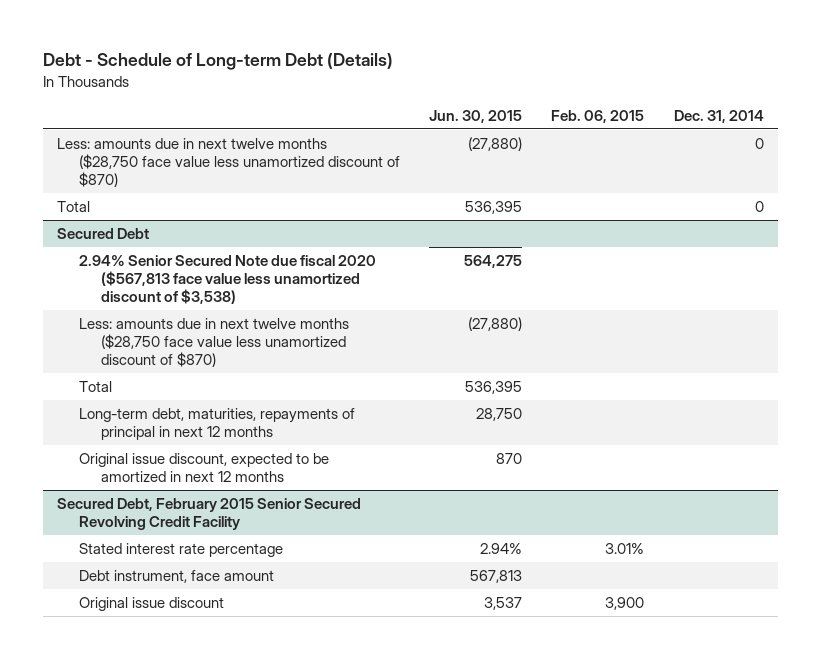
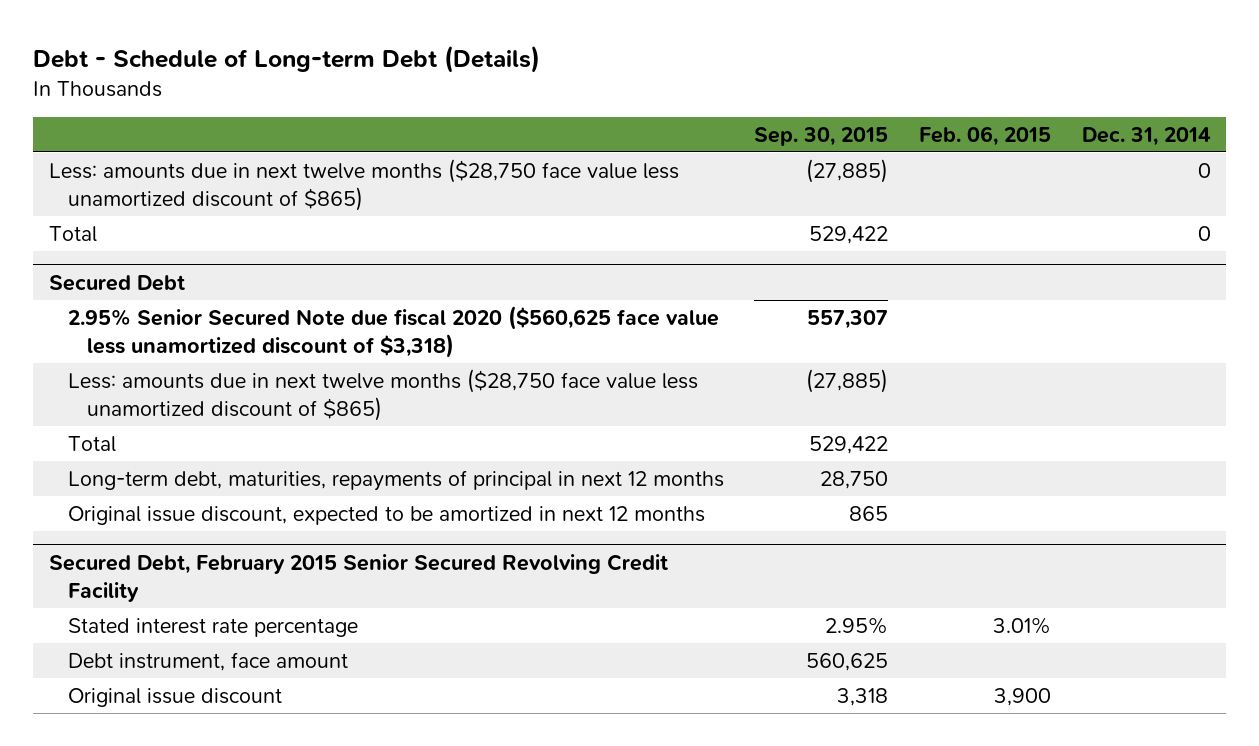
- | Jun. 30, 2015 | Feb. 06, 2015 | Dec. 31, 2014
+ | Sep. 30, 2015 | Feb. 06, 2015 | Dec. 31, 2014
- Less: amounts due in next twelve months ($28,750 face value less unamortized discount of $870) | (27,880) | | 0
+ Less: amounts due in next twelve months ($28,750 face value less unamortized discount of $865) | (27,885) | | 0
@ Secured Debt
- 2.94% Senior Secured Note due fiscal 2020 ($567,813 face value less unamortized discount of $3,538) | 564,275 | |
- Less: amounts due in next twelve months ($28,750 face value less unamortized discount of $870) | (27,880) | |
+ 2.95% Senior Secured Note due fiscal 2020 ($560,625 face value less unamortized discount of $3,318) | 557,307 | |
+ Less: amounts due in next twelve months ($28,750 face value less unamortized discount of $865) | (27,885) | |

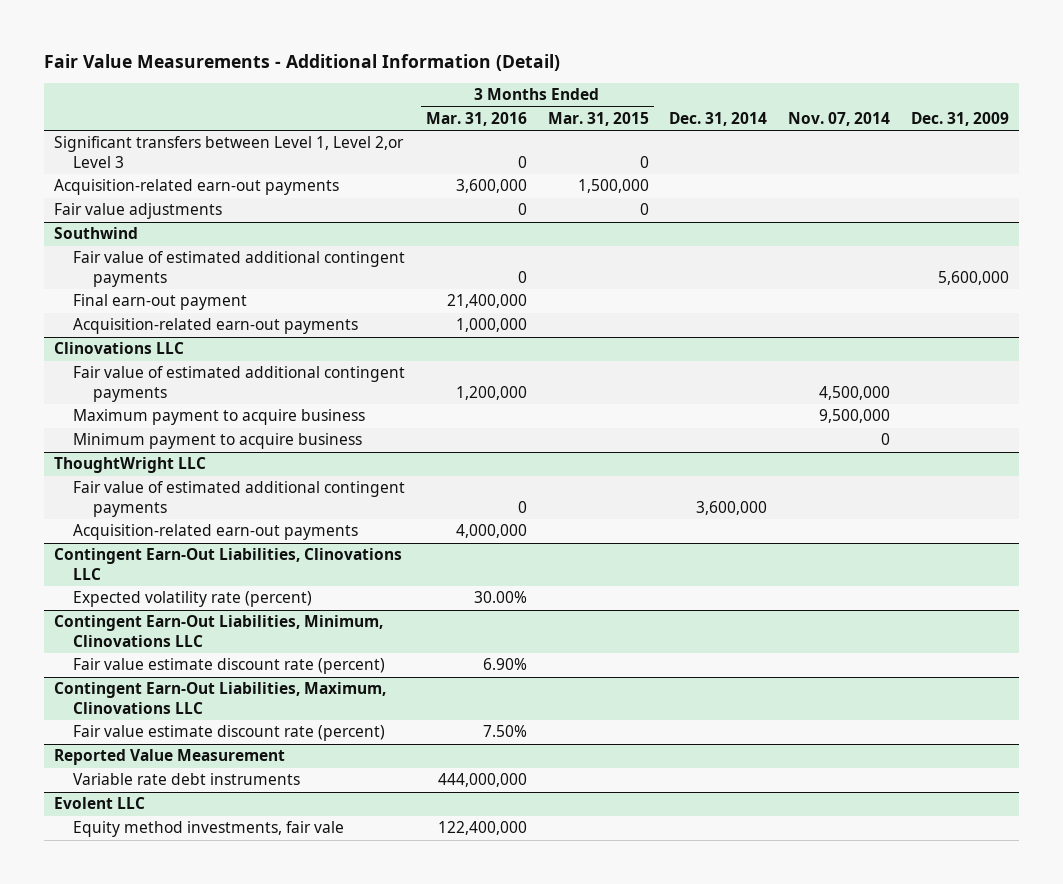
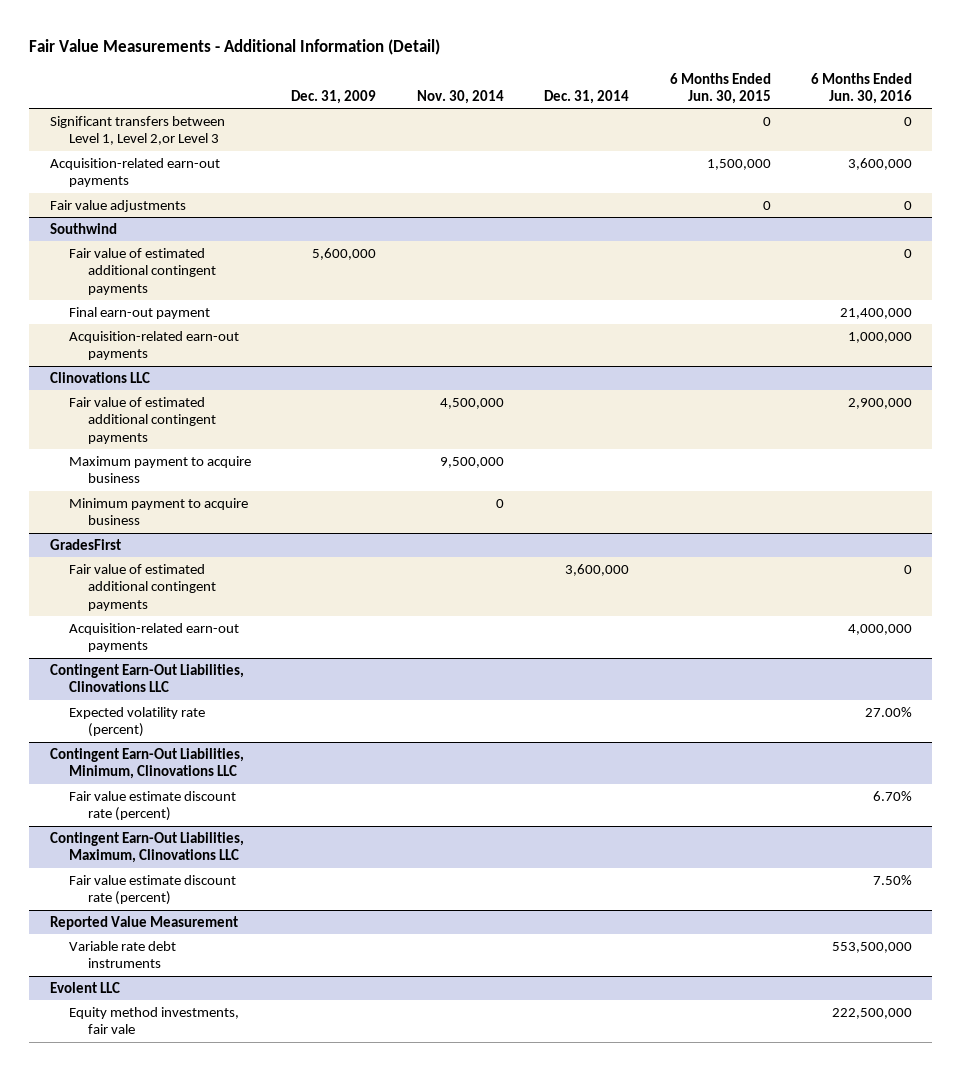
- | 3 Months Ended Mar. 31, 2016 | 3 Months Ended Mar. 31, 2015 | Dec. 31, 2014 | Nov. 07, 2014 | Dec. 31, 2009
+ | Dec. 31, 2009 | Nov. 30, 2014 | Dec. 31, 2014 | 6 Months Ended Jun. 30, 2015 | 6 Months Ended Jun. 30, 2016
- ThoughtWright LLC
+ GradesFirst

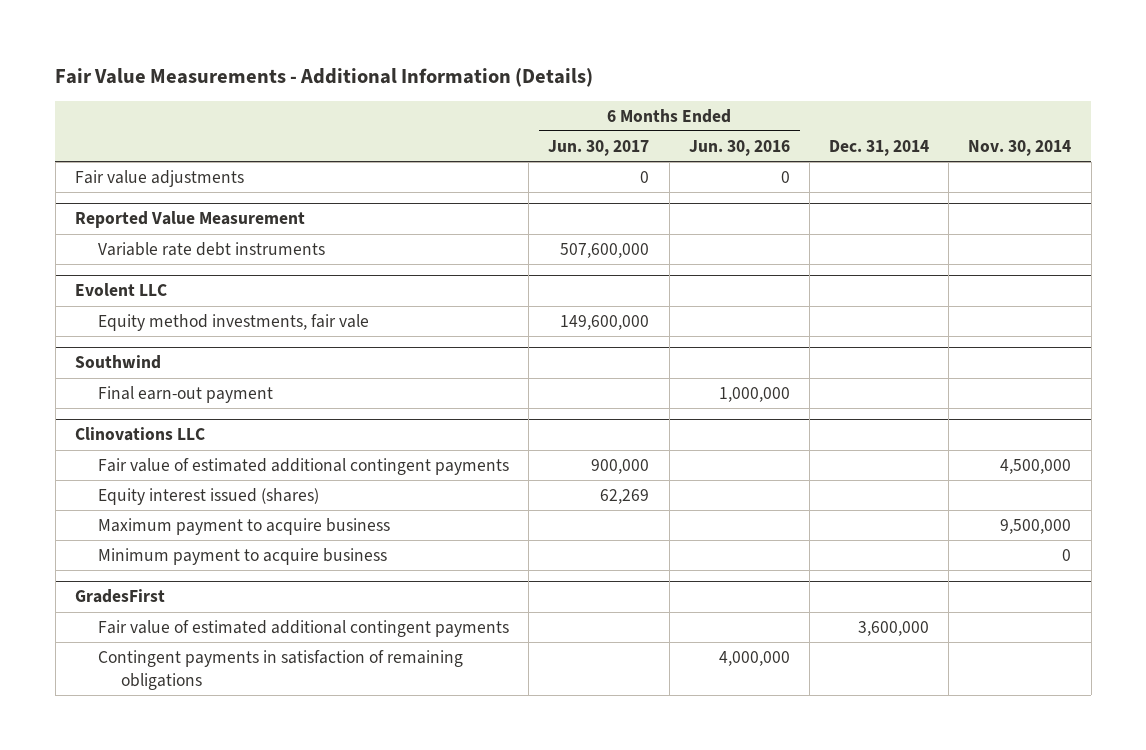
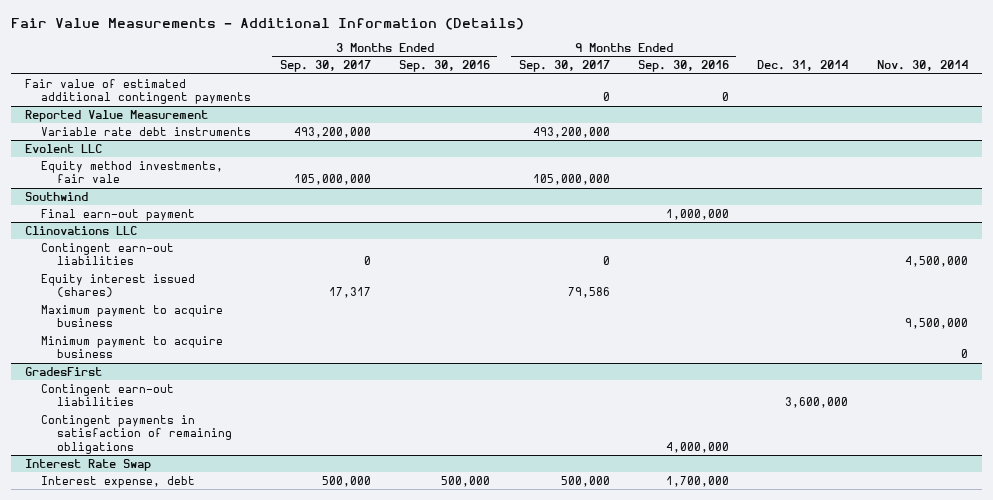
- | 6 Months Ended Jun. 30, 2017 | 6 Months Ended Jun. 30, 2016 | Dec. 31, 2014 | Nov. 30, 2014
+ | 3 Months Ended Sep. 30, 2017 | 3 Months Ended Sep. 30, 2016 | 9 Months Ended Sep. 30, 2017 | 9 Months Ended Sep. 30, 2016 | Dec. 31, 2014 | Nov. 30, 2014
- Fair value adjustments | 0 | 0 | |
+ Fair value of estimated additional contingent payments | | | 0 | 0 | |
@ Clinovations LLC
- Fair value of estimated additional contingent payments | 900,000 | | | 4,500,000
+ Contingent earn-out liabilities | 0 | | 0 | | | 4,500,000
@ GradesFirst
- Fair value of estimated additional contingent payments | | | 3,600,000 |
+ Contingent earn-out liabilities | | | | | 3,600,000 |
+ Interest Rate Swap
+ Interest expense, debt | 500,000 | 500,000 | 500,000 | 1,700,000 | |

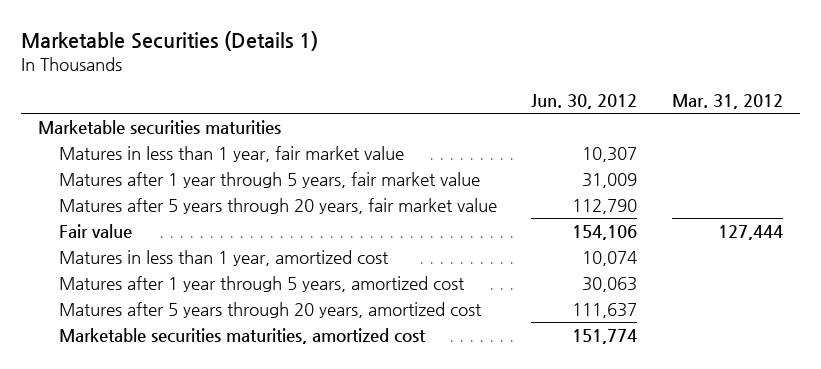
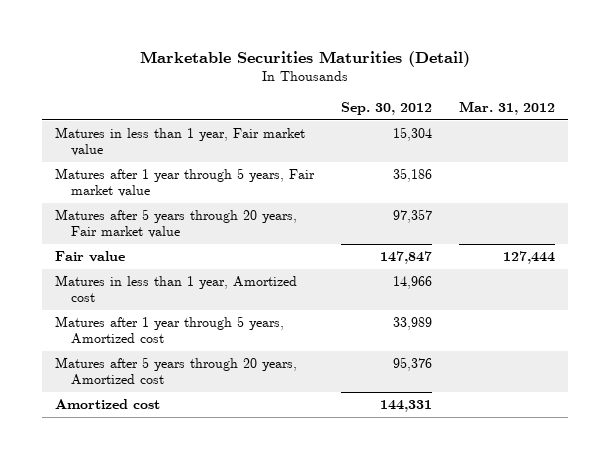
- Marketable Securities (Details 1)
+ Marketable Securities Maturities (Detail)
- | Jun. 30, 2012 | Mar. 31, 2012
+ | Sep. 30, 2012 | Mar. 31, 2012
- Marketable securities maturities
- Matures in less than 1 year, fair market value | 10,307 |
- Matures after 1 year through 5 years, fair market value | 31,009 |
- Matures after 5 years through 20 years, fair market value | 112,790 |
+ Matures in less than 1 year, Fair market value | 15,304 |
+ Matures after 1 year through 5 years, Fair market value | 35,186 |
+ Matures after 5 years through 20 years, Fair market value | 97,357 |
- Matures in less than 1 year, amortized cost | 10,074 |
- Matures after 1 year through 5 years, amortized cost | 30,063 |
- Matures after 5 years through 20 years, amortized cost | 111,637 |
- Marketable securities maturities, amortized cost | 151,774 |
+ Matures in less than 1 year, Amortized cost | 14,966 |
+ Matures after 1 year through 5 years, Amortized cost | 33,989 |
+ Matures after 5 years through 20 years, Amortized cost | 95,376 |
+ Amortized cost | 144,331 |

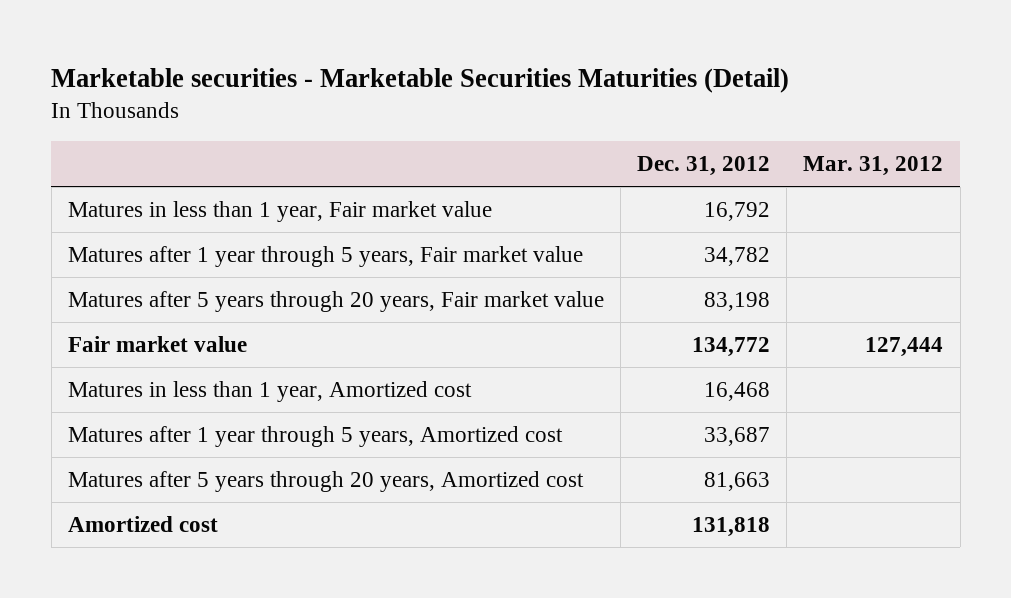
- Marketable Securities Maturities (Detail)
+ Marketable securities - Marketable Securities Maturities (Detail)
- | Sep. 30, 2012 | Mar. 31, 2012
+ | Dec. 31, 2012 | Mar. 31, 2012
- Fair value | 147,847 | 127,444
+ Fair market value | 134,772 | 127,444

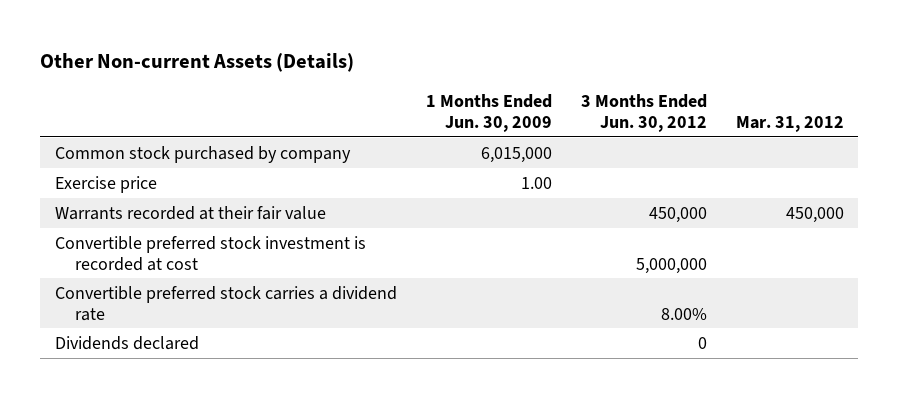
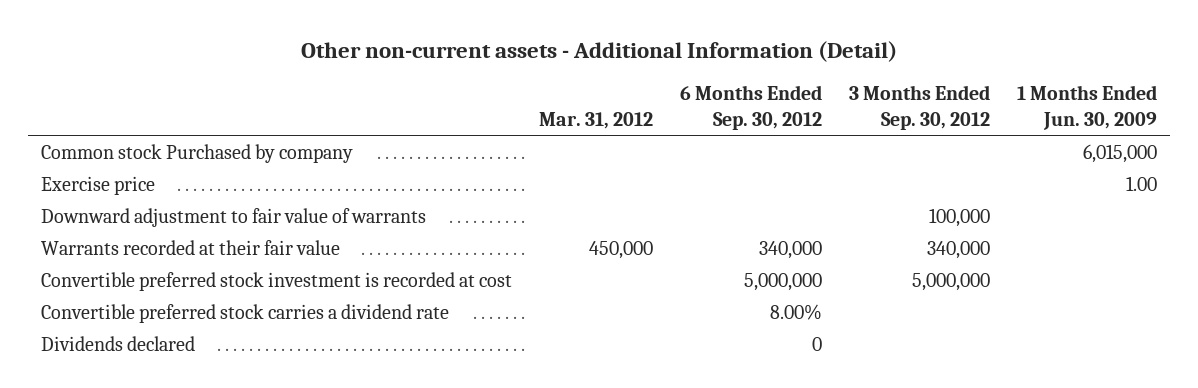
- Other Non-current Assets (Details)
+ Other non-current assets - Additional Information (Detail)
- | 1 Months Ended Jun. 30, 2009 | 3 Months Ended Jun. 30, 2012 | Mar. 31, 2012
+ | Mar. 31, 2012 | 6 Months Ended Sep. 30, 2012 | 3 Months Ended Sep. 30, 2012 | 1 Months Ended Jun. 30, 2009
- Common stock purchased by company | 6,015,000 | |
+ Common stock Purchased by company | | | | 6,015,000
+ Downward adjustment to fair value of warrants | | | 100,000 |

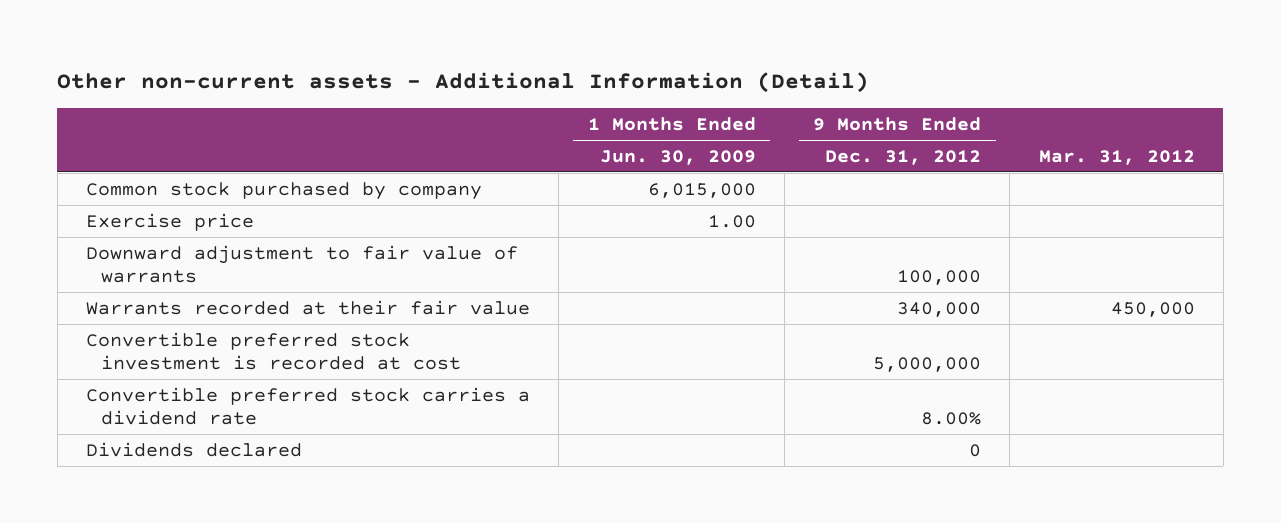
- | Mar. 31, 2012 | 6 Months Ended Sep. 30, 2012 | 3 Months Ended Sep. 30, 2012 | 1 Months Ended Jun. 30, 2009
+ | 1 Months Ended Jun. 30, 2009 | 9 Months Ended Dec. 31, 2012 | Mar. 31, 2012
- Common stock Purchased by company | | | | 6,015,000
+ Common stock purchased by company | 6,015,000 | |

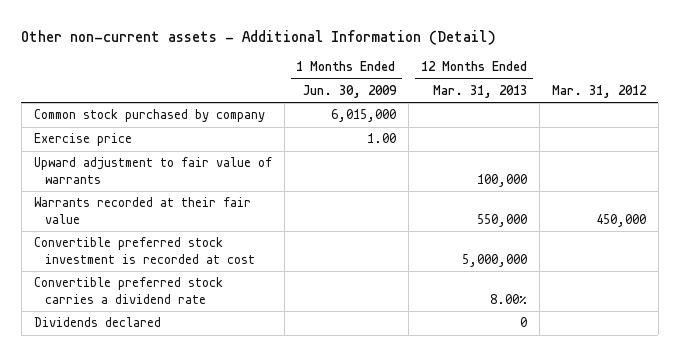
- | 1 Months Ended Jun. 30, 2009 | 9 Months Ended Dec. 31, 2012 | Mar. 31, 2012
+ | 1 Months Ended Jun. 30, 2009 | 12 Months Ended Mar. 31, 2013 | Mar. 31, 2012
- Downward adjustment to fair value of warrants | | 100,000 |
+ Upward adjustment to fair value of warrants | | 100,000 |

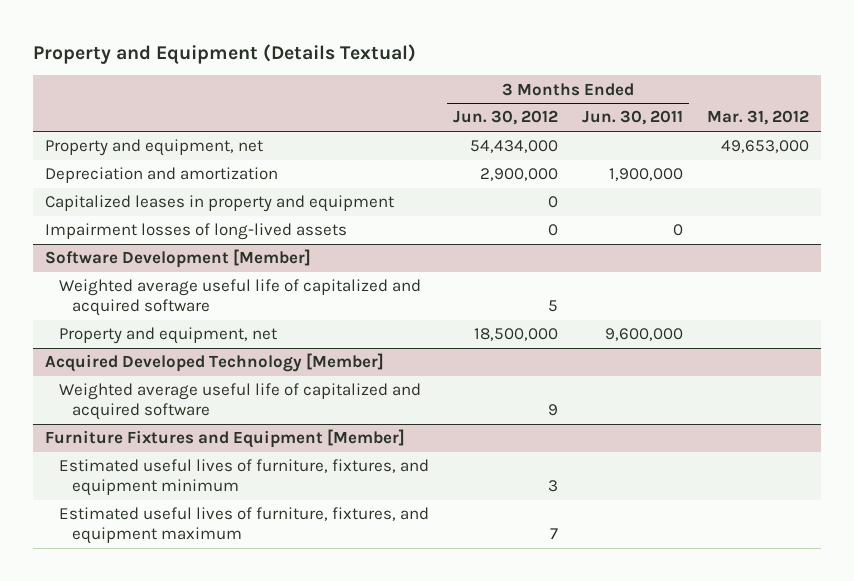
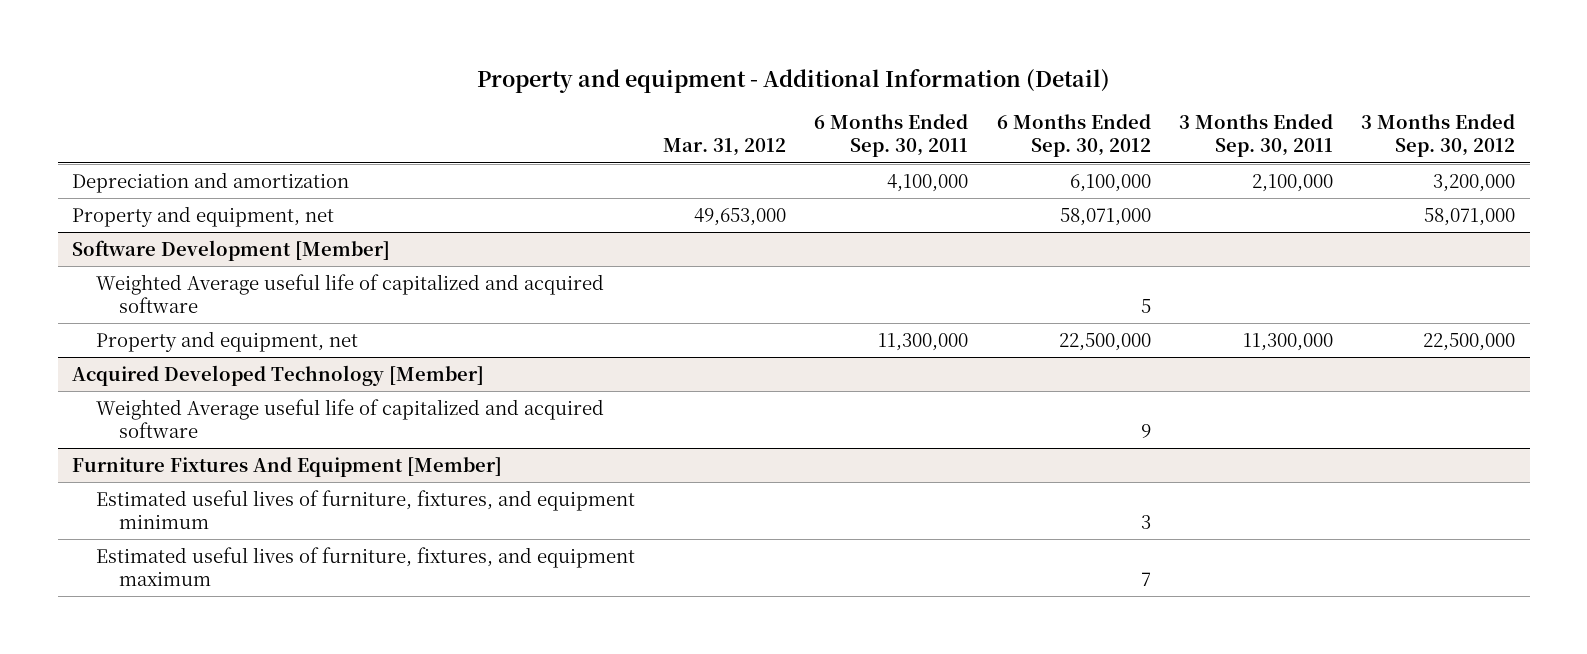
- Property and Equipment (Details Textual)
+ Property and equipment - Additional Information (Detail)
- | 3 Months Ended Jun. 30, 2012 | 3 Months Ended Jun. 30, 2011 | Mar. 31, 2012
+ | Mar. 31, 2012 | 6 Months Ended Sep. 30, 2011 | 6 Months Ended Sep. 30, 2012 | 3 Months Ended Sep. 30, 2011 | 3 Months Ended Sep. 30, 2012
- Capitalized leases in property and equipment | 0 | |
- Impairment losses of long-lived assets | 0 | 0 |
moved down: Property and equipment, net | 49,653,000 | | 58,071,000 | | 58,071,000
@ Software Development [Member]
- Weighted average useful life of capitalized and acquired software | 5 | |
+ Weighted Average useful life of capitalized and acquired software | | | 5 | |
@ Acquired Developed Technology [Member]
- Weighted average useful life of capitalized and acquired software | 9 | |
- Furniture Fixtures and Equipment [Member]
@ Acquired Developed Technology [Member]
+ Weighted Average useful life of capitalized and acquired software | | | 9 | |
+ Furniture Fixtures And Equipment [Member]

